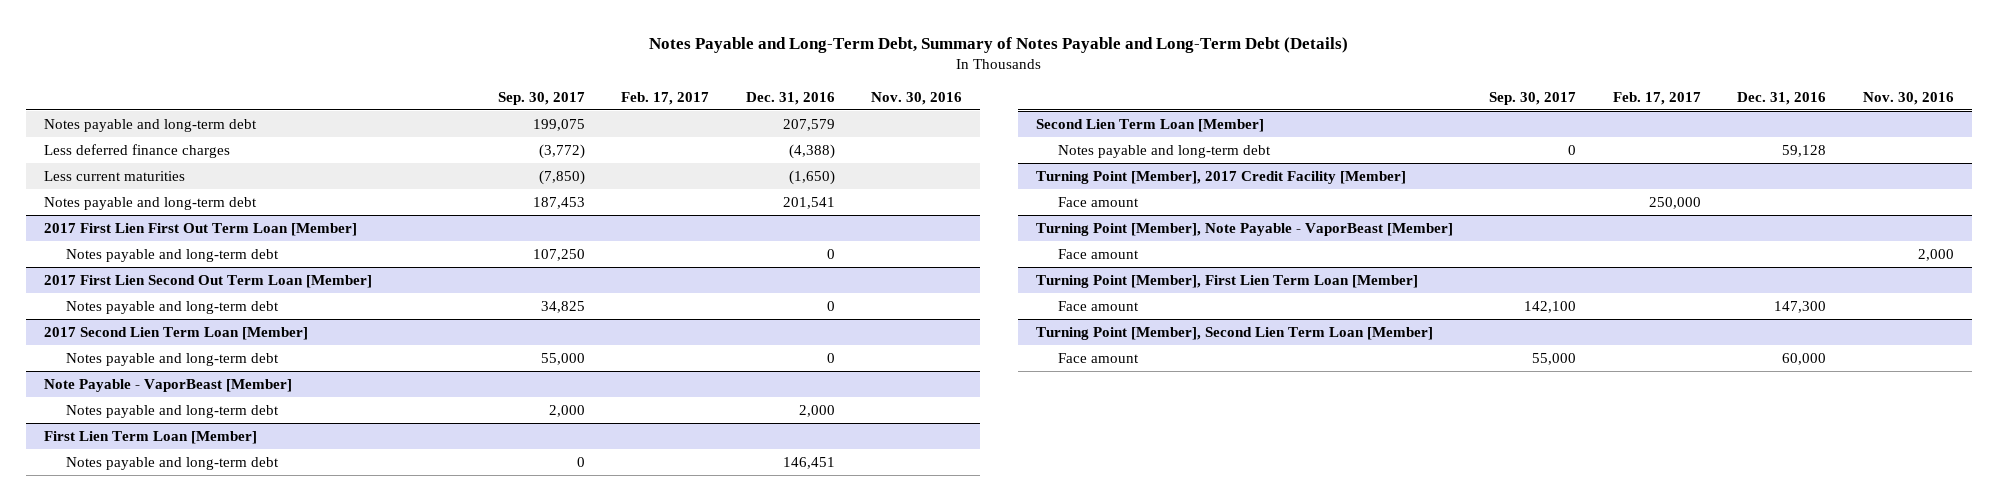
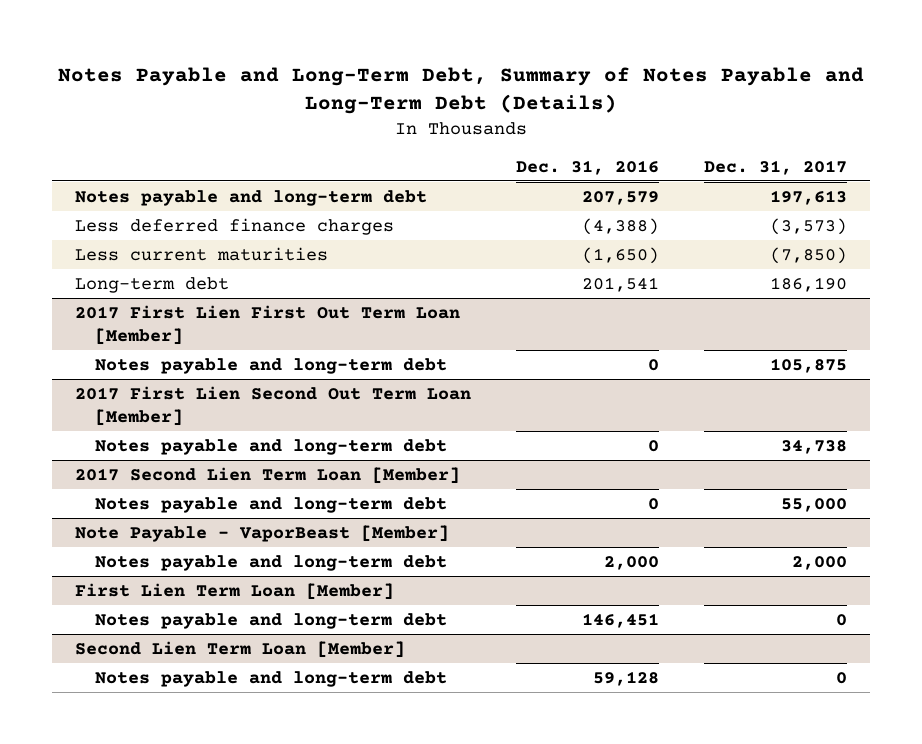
- | Sep. 30, 2017 | Feb. 17, 2017 | Dec. 31, 2016 | Nov. 30, 2016
+ | Dec. 31, 2016 | Dec. 31, 2017
- Notes payable and long-term debt | 187,453 | | 201,541 |
+ Long-term debt | 201,541 | 186,190
- Turning Point [Member], 2017 Credit Facility [Member]
- Face amount | | 250,000 | |
- Turning Point [Member], Note Payable - VaporBeast [Member]
- Face amount | | | | 2,000
- Turning Point [Member], First Lien Term Loan [Member]
- Face amount | 142,100 | | 147,300 |
- Turning Point [Member], Second Lien Term Loan [Member]
- Face amount | 55,000 | | 60,000 |

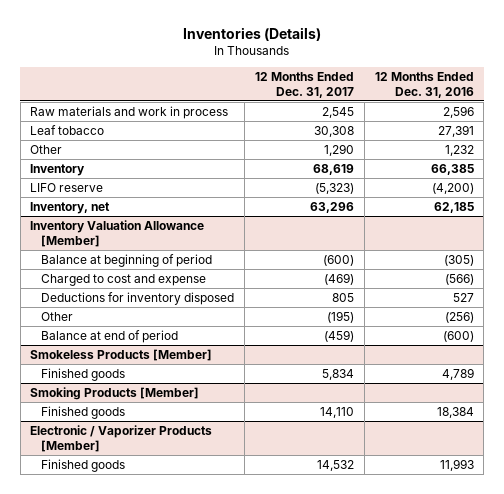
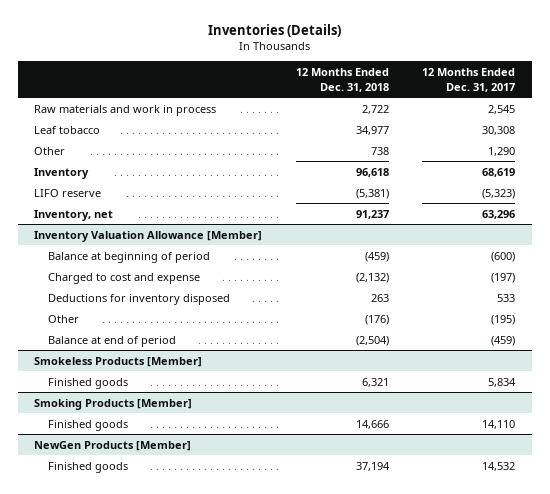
- | 12 Months Ended Dec. 31, 2017 | 12 Months Ended Dec. 31, 2016
+ | 12 Months Ended Dec. 31, 2018 | 12 Months Ended Dec. 31, 2017
@ Inventory Valuation Allowance [Member]
- Charged to cost and expense | (469) | (566)
- Deductions for inventory disposed | 805 | 527
+ Charged to cost and expense | (2,132) | (197)
+ Deductions for inventory disposed | 263 | 533
- Electronic / Vaporizer Products [Member]
+ NewGen Products [Member]

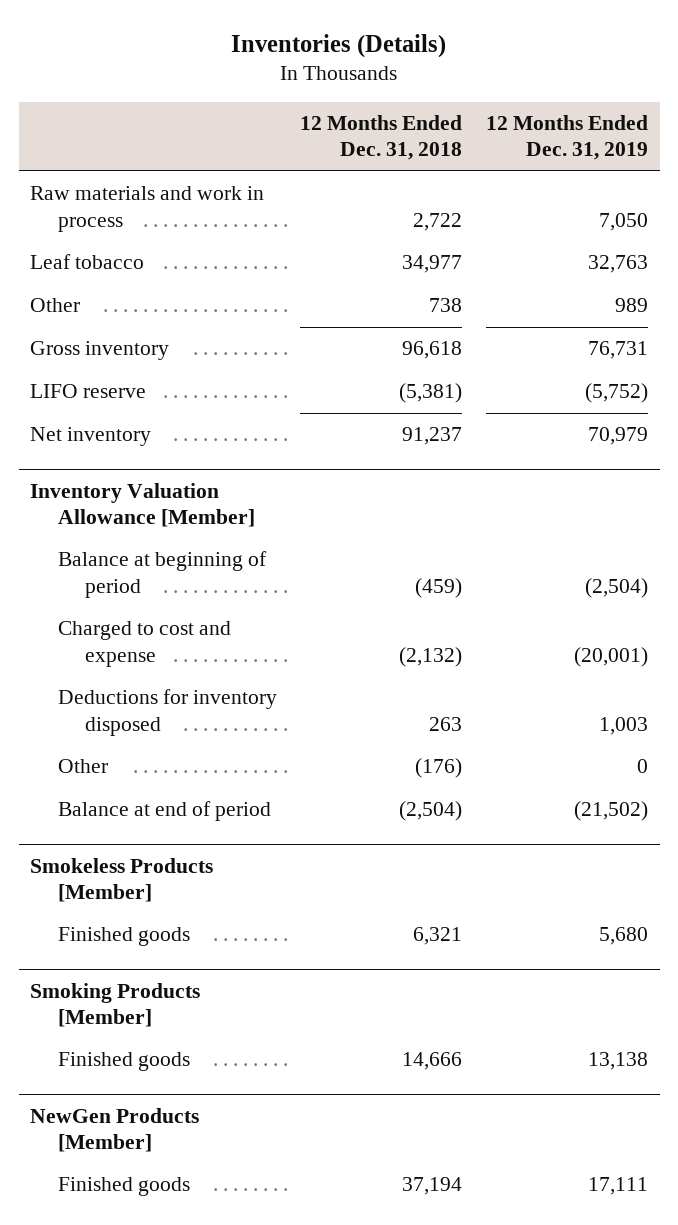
- | 12 Months Ended Dec. 31, 2018 | 12 Months Ended Dec. 31, 2017
+ | 12 Months Ended Dec. 31, 2018 | 12 Months Ended Dec. 31, 2019
- Inventory | 96,618 | 68,619
+ Gross inventory | 96,618 | 76,731
- Inventory, net | 91,237 | 63,296
+ Net inventory | 91,237 | 70,979

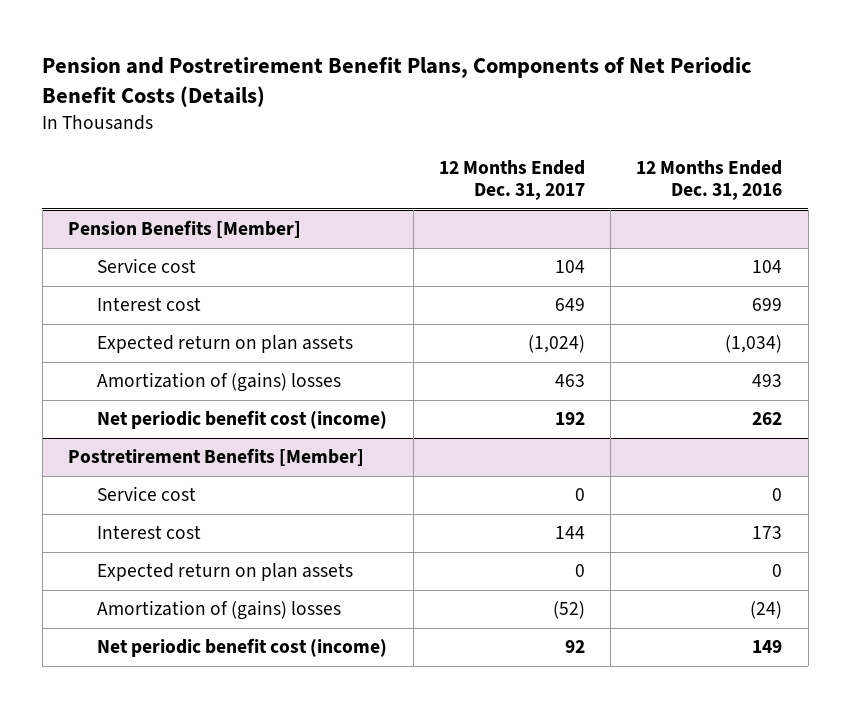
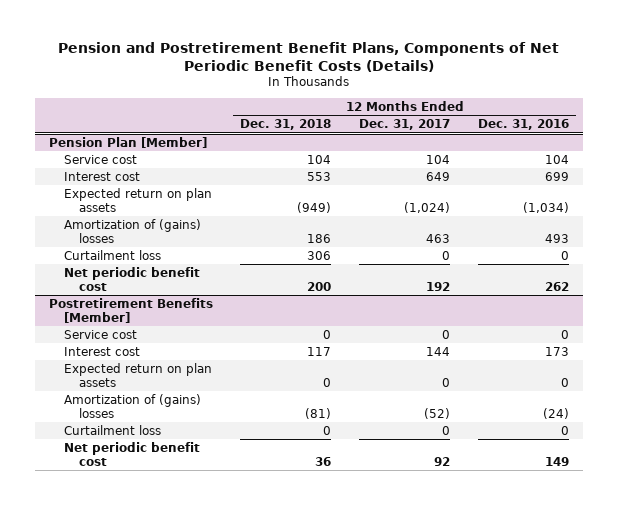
- | 12 Months Ended Dec. 31, 2017 | 12 Months Ended Dec. 31, 2016
+ | 12 Months Ended Dec. 31, 2018 | 12 Months Ended Dec. 31, 2017 | 12 Months Ended Dec. 31, 2016
- Pension Benefits [Member]
+ Pension Plan [Member]
- Net periodic benefit cost (income) | 192 | 262
+ Curtailment loss | 306 | 0 | 0
+ Net periodic benefit cost | 200 | 192 | 262
@ Postretirement Benefits [Member]
- Net periodic benefit cost (income) | 92 | 149
+ Curtailment loss | 0 | 0 | 0
+ Net periodic benefit cost | 36 | 92 | 149

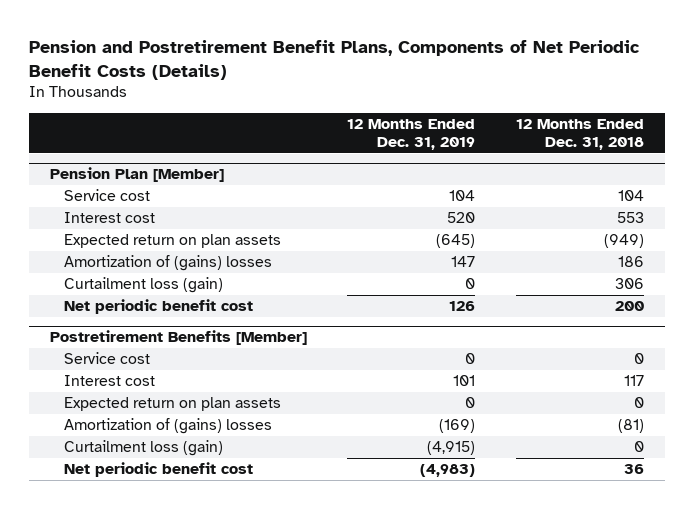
- | 12 Months Ended Dec. 31, 2018 | 12 Months Ended Dec. 31, 2017 | 12 Months Ended Dec. 31, 2016
+ | 12 Months Ended Dec. 31, 2019 | 12 Months Ended Dec. 31, 2018
@ Pension Plan [Member]
- Curtailment loss | 306 | 0 | 0
+ Curtailment loss (gain) | 0 | 306
@ Postretirement Benefits [Member]
- Curtailment loss | 0 | 0 | 0
+ Curtailment loss (gain) | (4,915) | 0

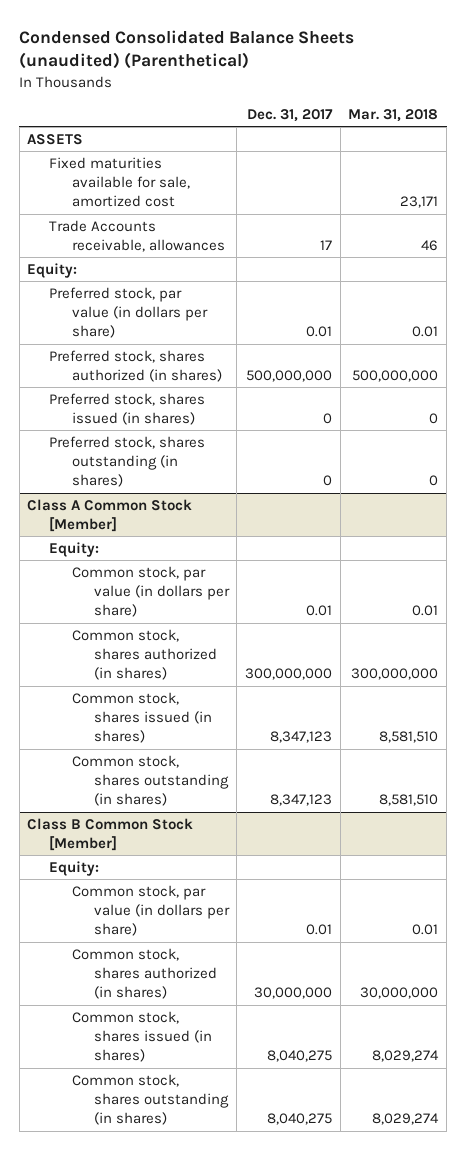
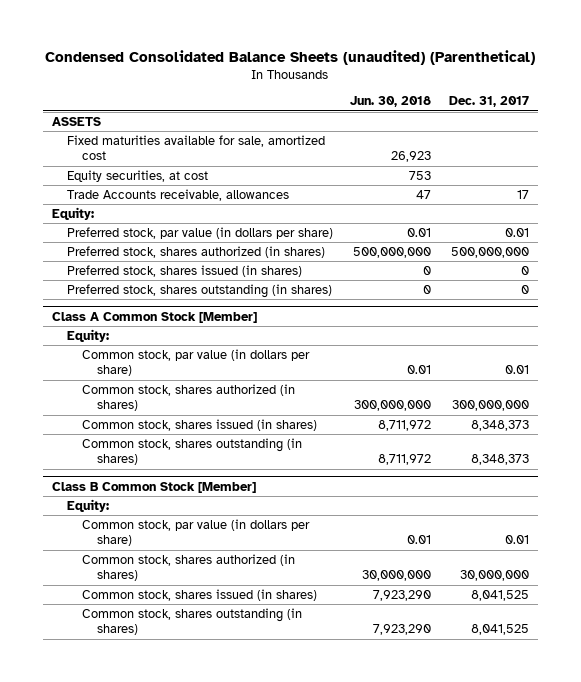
- | Dec. 31, 2017 | Mar. 31, 2018
+ | Jun. 30, 2018 | Dec. 31, 2017
+ Equity securities, at cost | 753 |
@ Class A Common Stock [Member]
- Common stock, shares issued (in shares) | 8,347,123 | 8,581,510
- Common stock, shares outstanding (in shares) | 8,347,123 | 8,581,510
+ Common stock, shares issued (in shares) | 8,711,972 | 8,348,373
+ Common stock, shares outstanding (in shares) | 8,711,972 | 8,348,373
@ Class B Common Stock [Member]
- Common stock, shares issued (in shares) | 8,040,275 | 8,029,274
- Common stock, shares outstanding (in shares) | 8,040,275 | 8,029,274
+ Common stock, shares issued (in shares) | 7,923,290 | 8,041,525
+ Common stock, shares outstanding (in shares) | 7,923,290 | 8,041,525

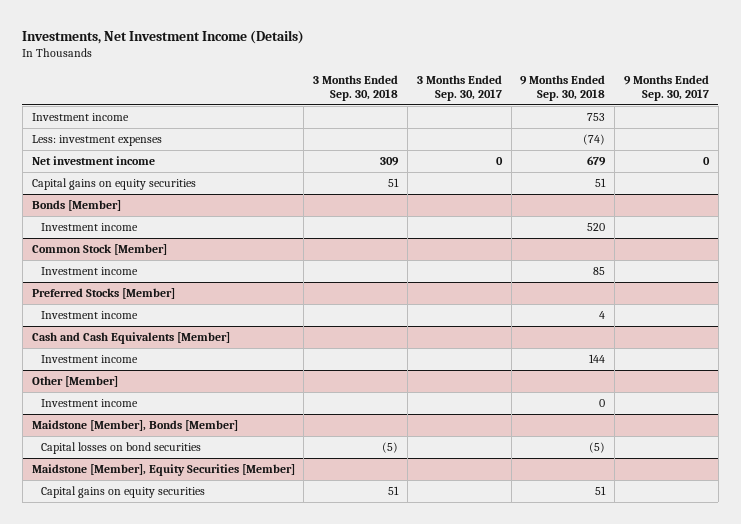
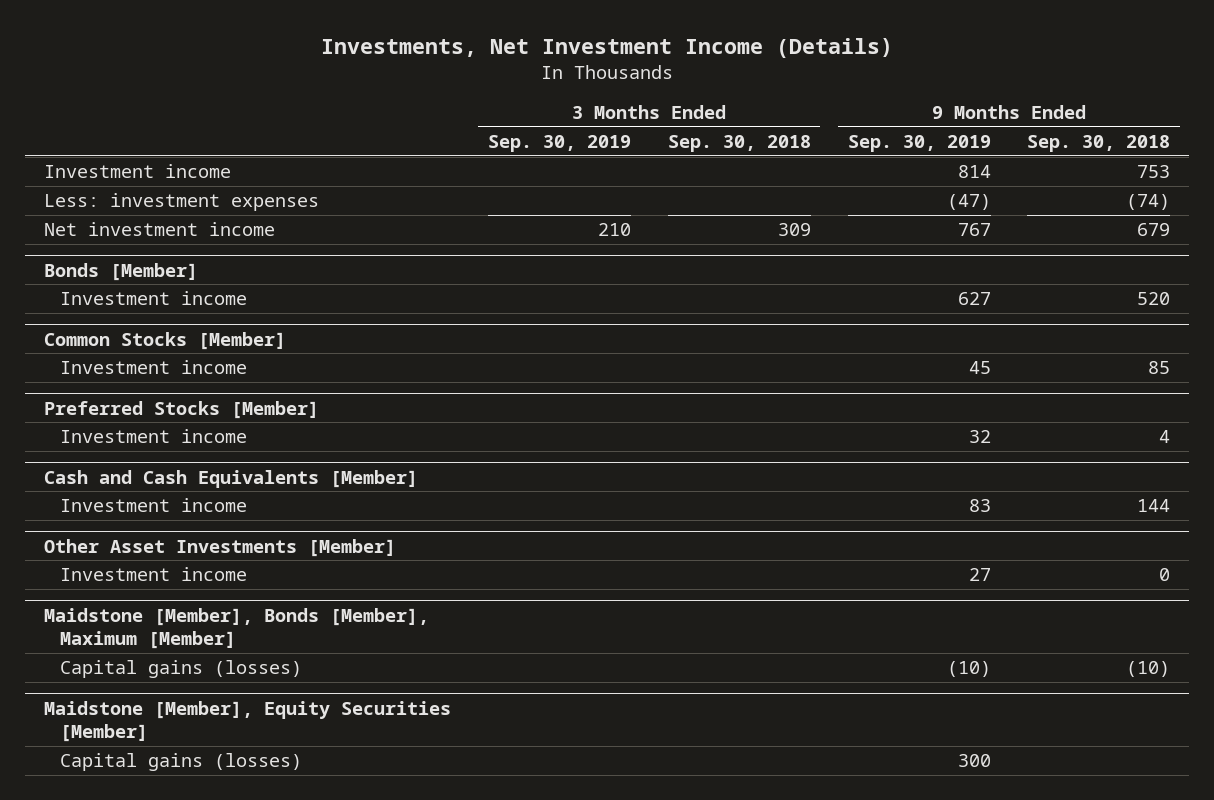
- | 3 Months Ended Sep. 30, 2018 | 3 Months Ended Sep. 30, 2017 | 9 Months Ended Sep. 30, 2018 | 9 Months Ended Sep. 30, 2017
+ | 3 Months Ended Sep. 30, 2019 | 3 Months Ended Sep. 30, 2018 | 9 Months Ended Sep. 30, 2019 | 9 Months Ended Sep. 30, 2018
- Capital gains on equity securities | 51 | | 51 |
- Common Stock [Member]
+ Common Stocks [Member]
- Other [Member]
+ Other Asset Investments [Member]
- Maidstone [Member], Bonds [Member]
- Capital losses on bond securities | (5) | | (5) |
+ Maidstone [Member], Bonds [Member], Maximum [Member]
+ Capital gains (losses) | | | (10) | (10)
@ Maidstone [Member], Equity Securities [Member]
- Capital gains on equity securities | 51 | | 51 |
+ Capital gains (losses) | | | 300 |

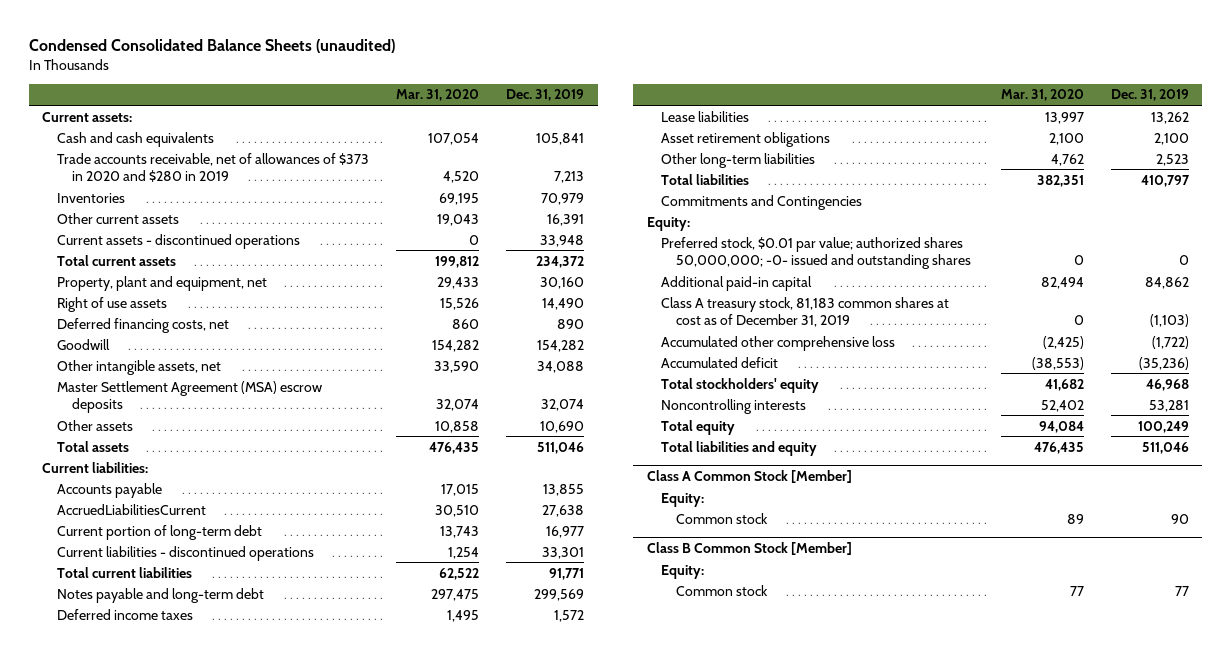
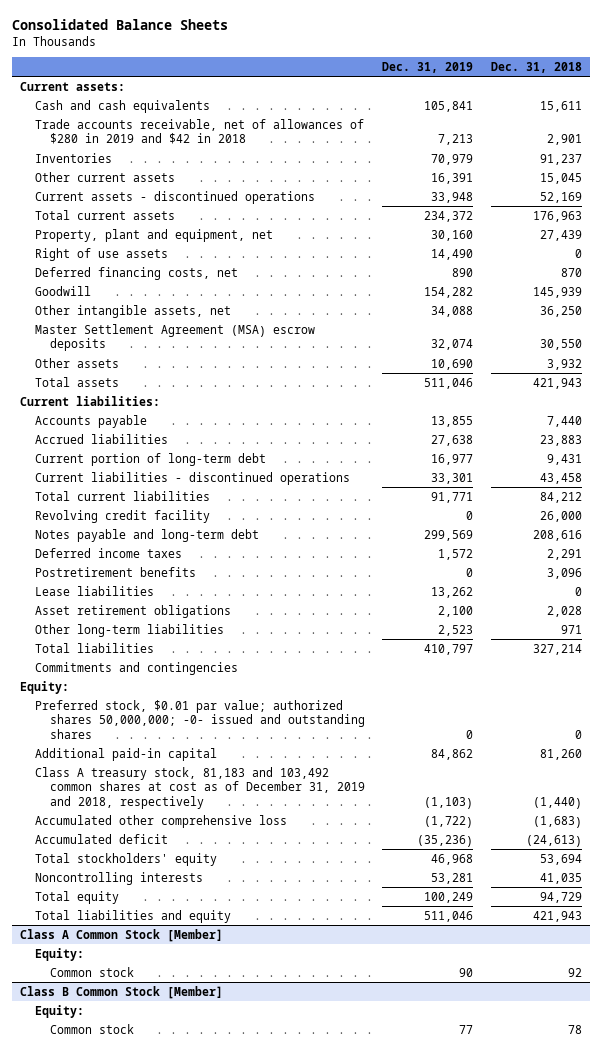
- Condensed Consolidated Balance Sheets (unaudited)
+ Consolidated Balance Sheets
- | Mar. 31, 2020 | Dec. 31, 2019
+ | Dec. 31, 2019 | Dec. 31, 2018
- Trade accounts receivable, net of allowances of $373 in 2020 and $280 in 2019 | 4,520 | 7,213
+ Trade accounts receivable, net of allowances of $280 in 2019 and $42 in 2018 | 7,213 | 2,901
- AccruedLiabilitiesCurrent | 30,510 | 27,638
+ Accrued liabilities | 27,638 | 23,883
+ Revolving credit facility | 0 | 26,000
+ Postretirement benefits | 0 | 3,096
- Commitments and Contingencies
+ Commitments and contingencies
- Class A treasury stock, 81,183 common shares at cost as of December 31, 2019 | 0 | (1,103)
+ Class A treasury stock, 81,183 and 103,492 common shares at cost as of December 31, 2019 and 2018, respectively | (1,103) | (1,440)

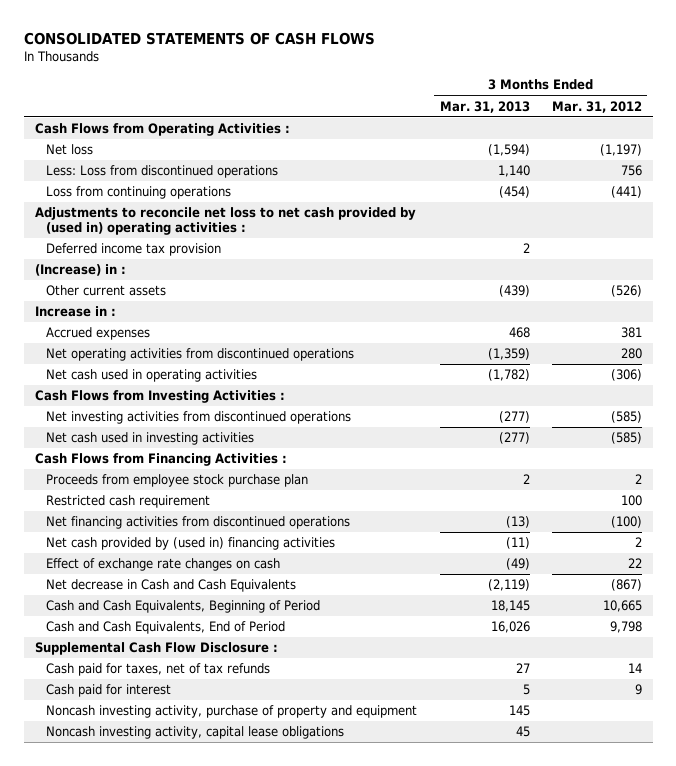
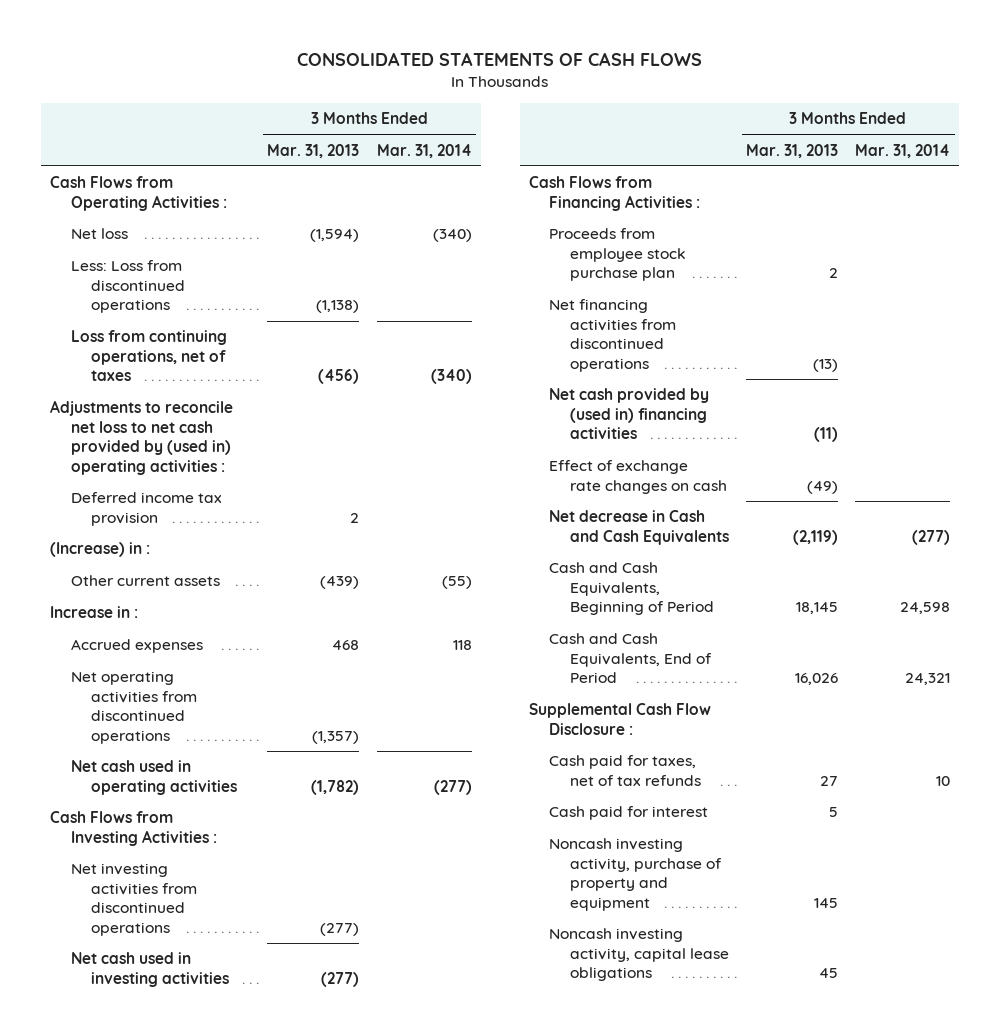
- | 3 Months Ended Mar. 31, 2013 | 3 Months Ended Mar. 31, 2012
+ | 3 Months Ended Mar. 31, 2013 | 3 Months Ended Mar. 31, 2014
- Less: Loss from discontinued operations | 1,140 | 756
- Loss from continuing operations | (454) | (441)
+ Less: Loss from discontinued operations | (1,138) |
+ Loss from continuing operations, net of taxes | (456) | (340)
- Net operating activities from discontinued operations | (1,359) | 280
+ Net operating activities from discontinued operations | (1,357) |
- Restricted cash requirement | | 100

